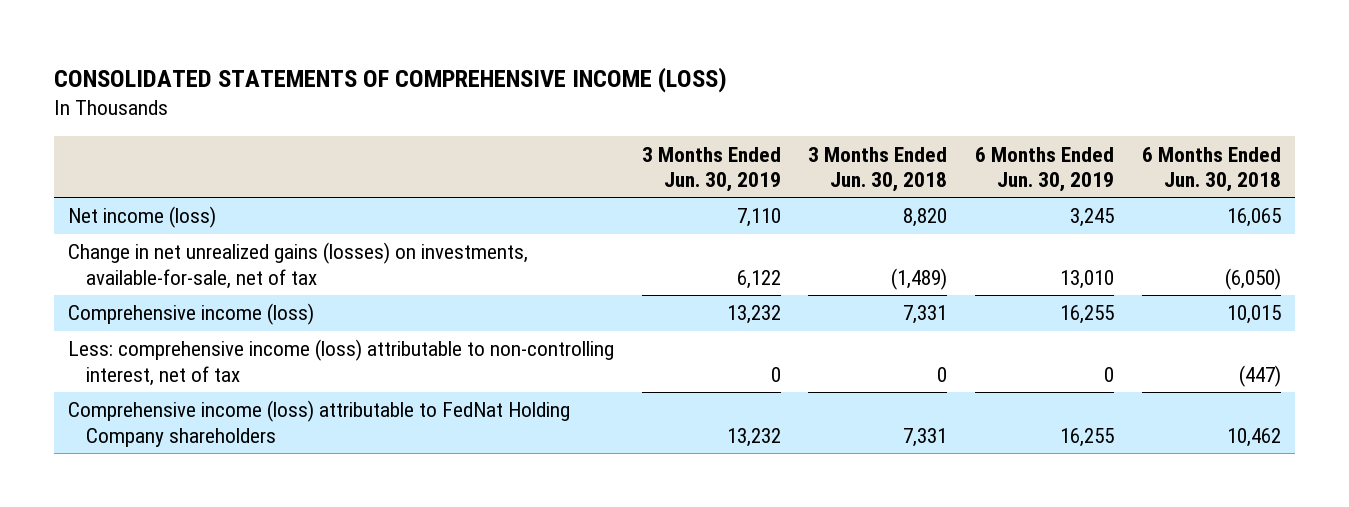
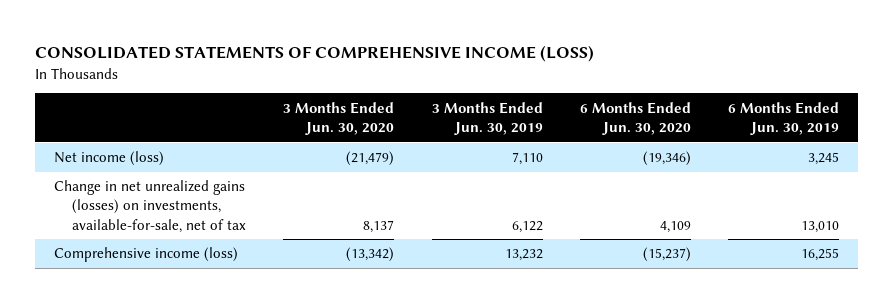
- | 3 Months Ended Jun. 30, 2019 | 3 Months Ended Jun. 30, 2018 | 6 Months Ended Jun. 30, 2019 | 6 Months Ended Jun. 30, 2018
+ | 3 Months Ended Jun. 30, 2020 | 3 Months Ended Jun. 30, 2019 | 6 Months Ended Jun. 30, 2020 | 6 Months Ended Jun. 30, 2019
- Less: comprehensive income (loss) attributable to non-controlling interest, net of tax | 0 | 0 | 0 | (447)
- Comprehensive income (loss) attributable to FedNat Holding Company shareholders | 13,232 | 7,331 | 16,255 | 10,462

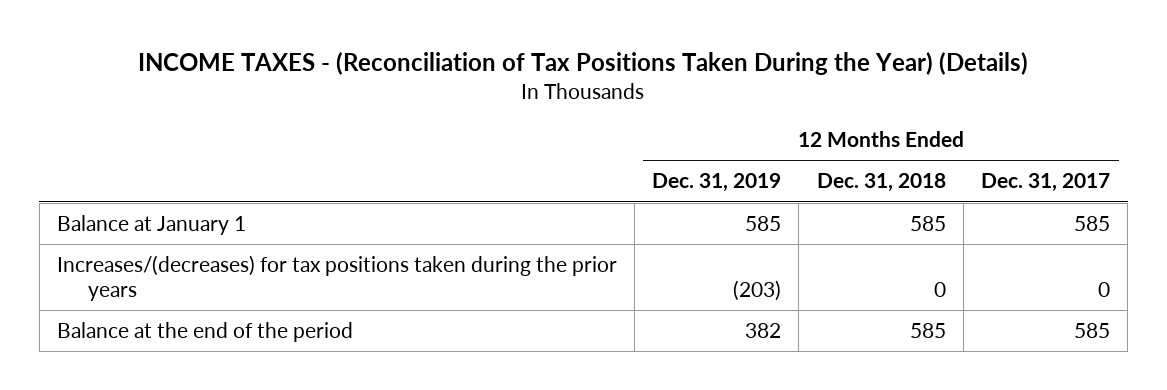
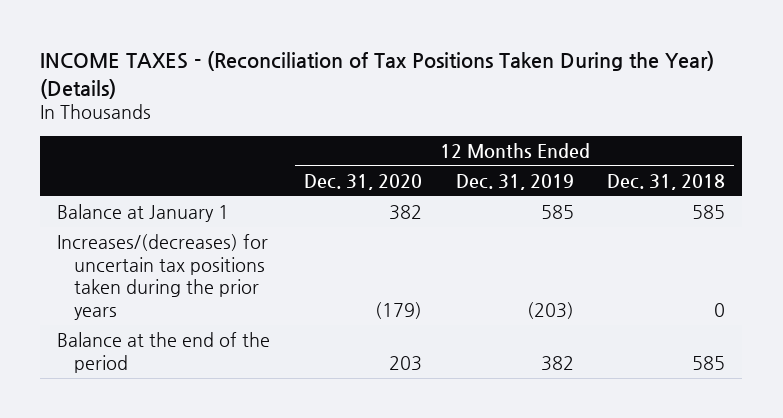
- | 12 Months Ended Dec. 31, 2019 | 12 Months Ended Dec. 31, 2018 | 12 Months Ended Dec. 31, 2017
+ | 12 Months Ended Dec. 31, 2020 | 12 Months Ended Dec. 31, 2019 | 12 Months Ended Dec. 31, 2018
- Increases/(decreases) for tax positions taken during the prior years | (203) | 0 | 0
+ Increases/(decreases) for uncertain tax positions taken during the prior years | (179) | (203) | 0

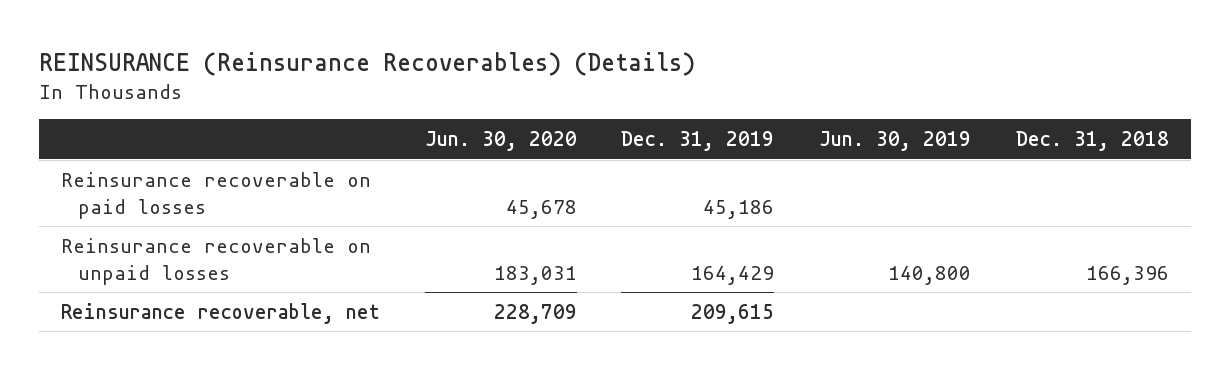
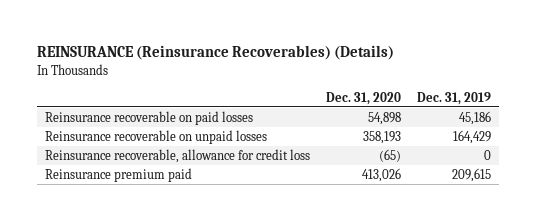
- | Jun. 30, 2020 | Dec. 31, 2019 | Jun. 30, 2019 | Dec. 31, 2018
+ | Dec. 31, 2020 | Dec. 31, 2019
- Reinsurance recoverable, net | 228,709 | 209,615 | |
+ Reinsurance recoverable, allowance for credit loss | (65) | 0
+ Reinsurance premium paid | 413,026 | 209,615

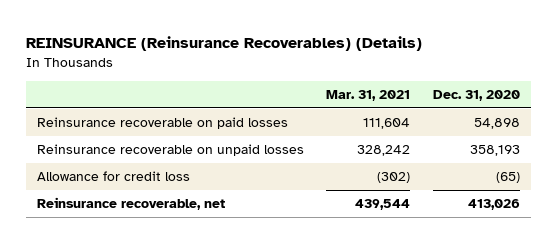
- | Dec. 31, 2020 | Dec. 31, 2019
+ | Mar. 31, 2021 | Dec. 31, 2020
- Reinsurance recoverable, allowance for credit loss | (65) | 0
- Reinsurance premium paid | 413,026 | 209,615
+ Allowance for credit loss | (302) | (65)
+ Reinsurance recoverable, net | 439,544 | 413,026

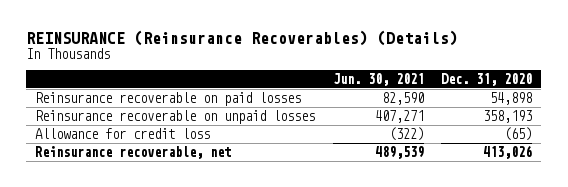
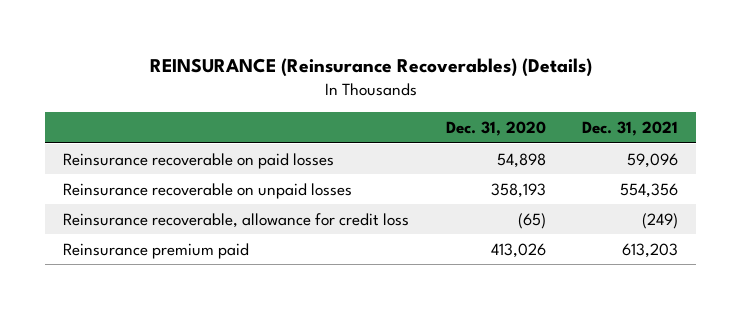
- | Jun. 30, 2021 | Dec. 31, 2020
+ | Dec. 31, 2020 | Dec. 31, 2021
- Allowance for credit loss | (322) | (65)
- Reinsurance recoverable, net | 489,539 | 413,026
+ Reinsurance recoverable, allowance for credit loss | (65) | (249)
+ Reinsurance premium paid | 413,026 | 613,203

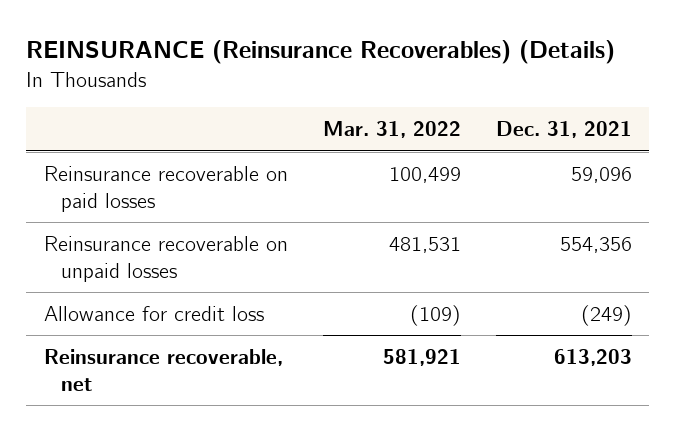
- | Dec. 31, 2020 | Dec. 31, 2021
+ | Mar. 31, 2022 | Dec. 31, 2021
- Reinsurance recoverable, allowance for credit loss | (65) | (249)
- Reinsurance premium paid | 413,026 | 613,203
+ Allowance for credit loss | (109) | (249)
+ Reinsurance recoverable, net | 581,921 | 613,203

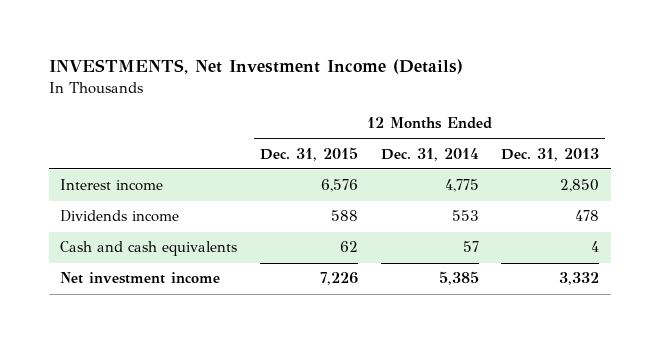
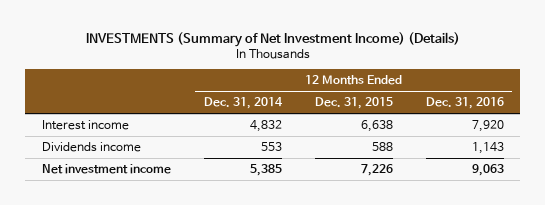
- INVESTMENTS, Net Investment Income (Details)
+ INVESTMENTS (Summary of Net Investment Income) (Details)
- | 12 Months Ended Dec. 31, 2015 | 12 Months Ended Dec. 31, 2014 | 12 Months Ended Dec. 31, 2013
+ | 12 Months Ended Dec. 31, 2014 | 12 Months Ended Dec. 31, 2015 | 12 Months Ended Dec. 31, 2016
- Interest income | 6,576 | 4,775 | 2,850
+ Interest income | 4,832 | 6,638 | 7,920
- Cash and cash equivalents | 62 | 57 | 4

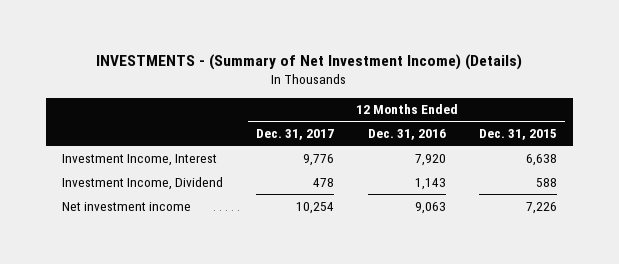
- INVESTMENTS (Summary of Net Investment Income) (Details)
+ INVESTMENTS - (Summary of Net Investment Income) (Details)
- | 12 Months Ended Dec. 31, 2014 | 12 Months Ended Dec. 31, 2015 | 12 Months Ended Dec. 31, 2016
+ | 12 Months Ended Dec. 31, 2017 | 12 Months Ended Dec. 31, 2016 | 12 Months Ended Dec. 31, 2015
- Interest income | 4,832 | 6,638 | 7,920
- Dividends income | 553 | 588 | 1,143
+ Investment Income, Interest | 9,776 | 7,920 | 6,638
+ Investment Income, Dividend | 478 | 1,143 | 588

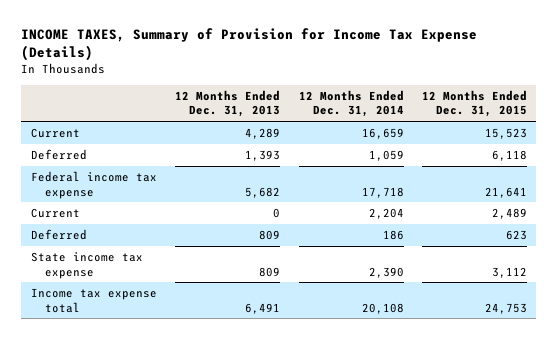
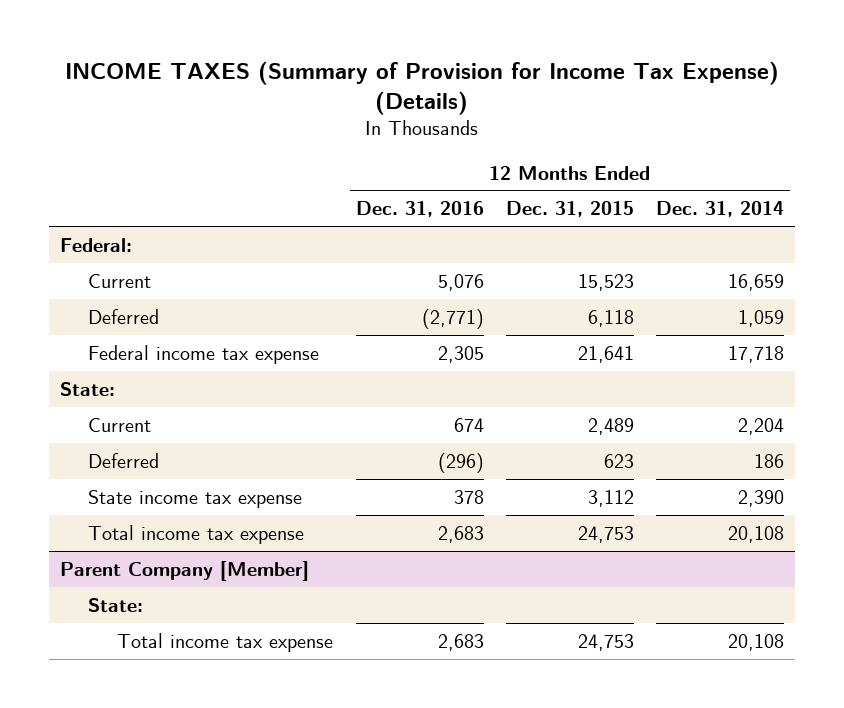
- INCOME TAXES, Summary of Provision for Income Tax Expense (Details)
+ INCOME TAXES (Summary of Provision for Income Tax Expense) (Details)
- | 12 Months Ended Dec. 31, 2013 | 12 Months Ended Dec. 31, 2014 | 12 Months Ended Dec. 31, 2015
+ | 12 Months Ended Dec. 31, 2016 | 12 Months Ended Dec. 31, 2015 | 12 Months Ended Dec. 31, 2014
+ Federal:
+ State:
- Income tax expense total | 6,491 | 20,108 | 24,753
+ Total income tax expense | 2,683 | 24,753 | 20,108
+ Parent Company [Member]
+ State:
+ Total income tax expense | 2,683 | 24,753 | 20,108

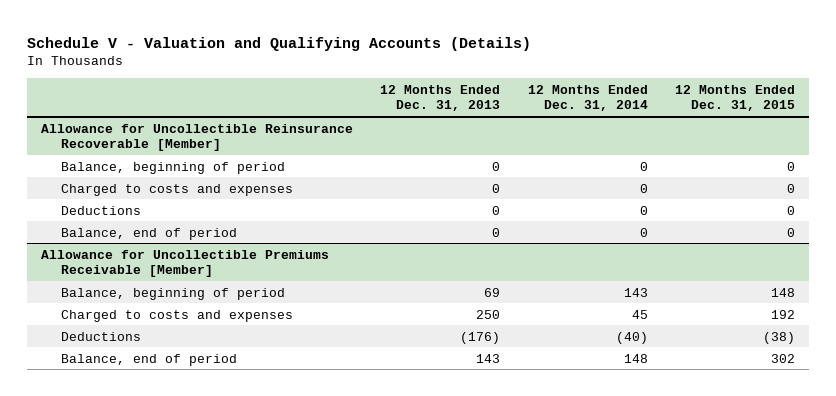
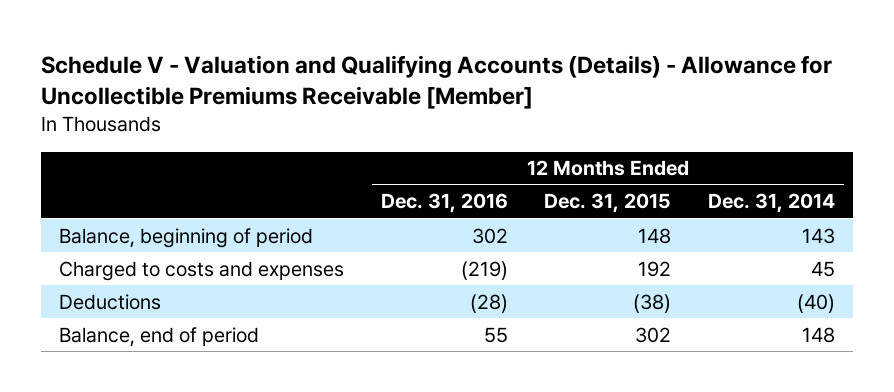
- Schedule V - Valuation and Qualifying Accounts (Details)
+ Schedule V - Valuation and Qualifying Accounts (Details) - Allowance for Uncollectible Premiums Receivable [Member]
- | 12 Months Ended Dec. 31, 2013 | 12 Months Ended Dec. 31, 2014 | 12 Months Ended Dec. 31, 2015
+ | 12 Months Ended Dec. 31, 2016 | 12 Months Ended Dec. 31, 2015 | 12 Months Ended Dec. 31, 2014
- Allowance for Uncollectible Reinsurance Recoverable [Member]
- Balance, beginning of period | 0 | 0 | 0
- Charged to costs and expenses | 0 | 0 | 0
- Deductions | 0 | 0 | 0
- Balance, end of period | 0 | 0 | 0
- Allowance for Uncollectible Premiums Receivable [Member]

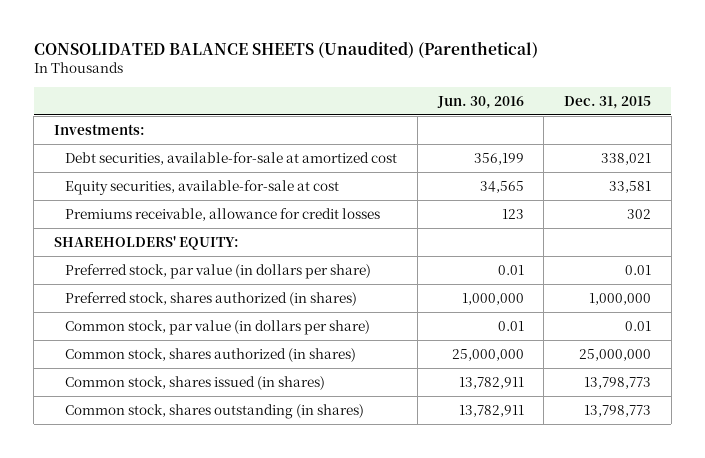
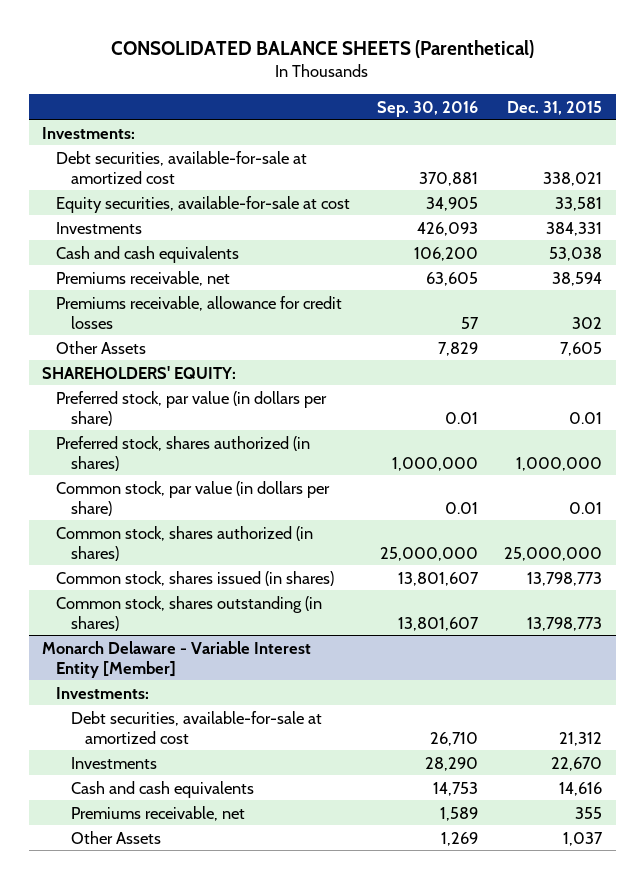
- CONSOLIDATED BALANCE SHEETS (Unaudited) (Parenthetical)
+ CONSOLIDATED BALANCE SHEETS (Parenthetical)
- | Jun. 30, 2016 | Dec. 31, 2015
+ | Sep. 30, 2016 | Dec. 31, 2015
+ Investments | 426,093 | 384,331
+ Cash and cash equivalents | 106,200 | 53,038
+ Premiums receivable, net | 63,605 | 38,594
+ Other Assets | 7,829 | 7,605
+ Monarch Delaware - Variable Interest Entity [Member]
+ Investments:
+ Debt securities, available-for-sale at amortized cost | 26,710 | 21,312
+ Investments | 28,290 | 22,670
+ Cash and cash equivalents | 14,753 | 14,616
+ Premiums receivable, net | 1,589 | 355
+ Other Assets | 1,269 | 1,037

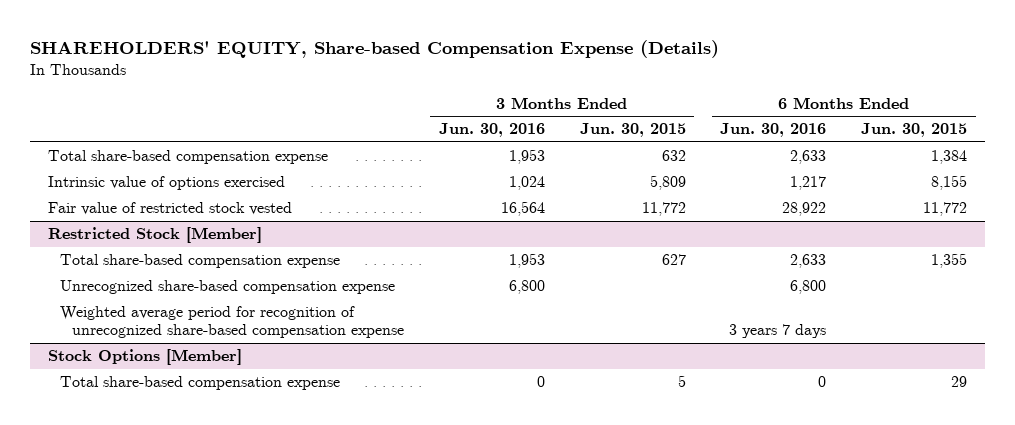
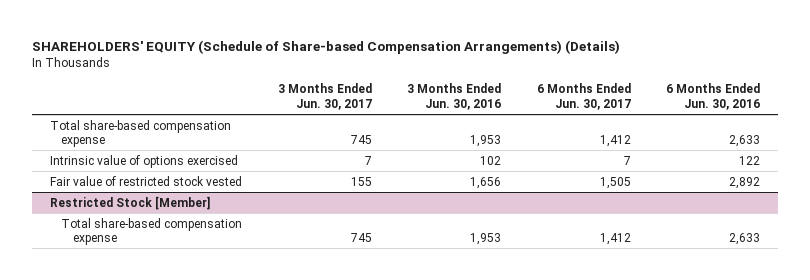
- SHAREHOLDERS' EQUITY, Share-based Compensation Expense (Details)
+ SHAREHOLDERS' EQUITY (Schedule of Share-based Compensation Arrangements) (Details)
- | 3 Months Ended Jun. 30, 2016 | 3 Months Ended Jun. 30, 2015 | 6 Months Ended Jun. 30, 2016 | 6 Months Ended Jun. 30, 2015
+ | 3 Months Ended Jun. 30, 2017 | 3 Months Ended Jun. 30, 2016 | 6 Months Ended Jun. 30, 2017 | 6 Months Ended Jun. 30, 2016
- Intrinsic value of options exercised | 1,024 | 5,809 | 1,217 | 8,155
- Fair value of restricted stock vested | 16,564 | 11,772 | 28,922 | 11,772
+ Intrinsic value of options exercised | 7 | 102 | 7 | 122
+ Fair value of restricted stock vested | 155 | 1,656 | 1,505 | 2,892
@ Restricted Stock [Member]
- Unrecognized share-based compensation expense | 6,800 | | 6,800 |
- Weighted average period for recognition of unrecognized share-based compensation expense | | | 3 years 7 days |
- Stock Options [Member]
- Total share-based compensation expense | 0 | 5 | 0 | 29

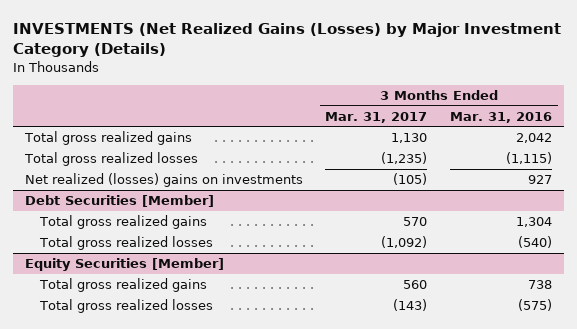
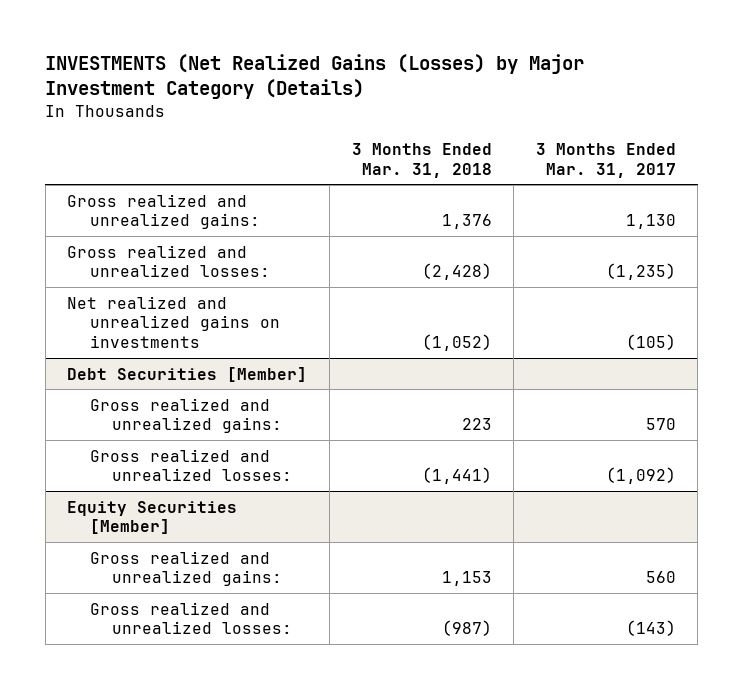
- | 3 Months Ended Mar. 31, 2017 | 3 Months Ended Mar. 31, 2016
+ | 3 Months Ended Mar. 31, 2018 | 3 Months Ended Mar. 31, 2017
- Total gross realized gains | 1,130 | 2,042
- Total gross realized losses | (1,235) | (1,115)
- Net realized (losses) gains on investments | (105) | 927
+ Gross realized and unrealized gains: | 1,376 | 1,130
+ Gross realized and unrealized losses: | (2,428) | (1,235)
+ Net realized and unrealized gains on investments | (1,052) | (105)
@ Debt Securities [Member]
- Total gross realized gains | 570 | 1,304
- Total gross realized losses | (1,092) | (540)
+ Gross realized and unrealized gains: | 223 | 570
+ Gross realized and unrealized losses: | (1,441) | (1,092)
@ Equity Securities [Member]
- Total gross realized gains | 560 | 738
- Total gross realized losses | (143) | (575)
+ Gross realized and unrealized gains: | 1,153 | 560
+ Gross realized and unrealized losses: | (987) | (143)

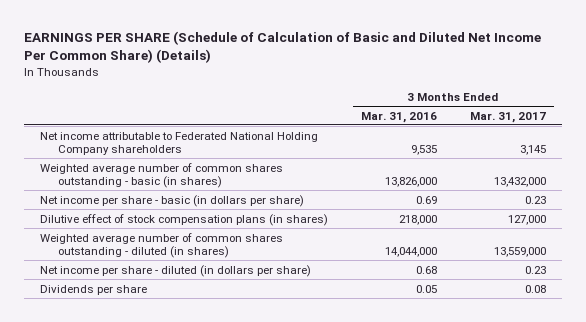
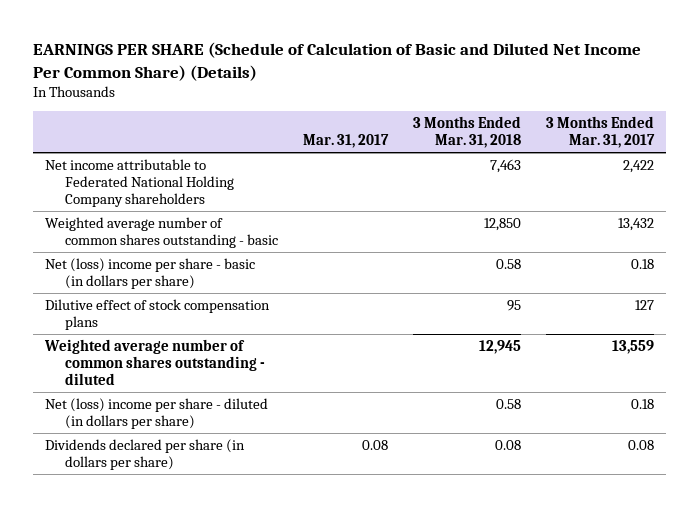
- | 3 Months Ended Mar. 31, 2016 | 3 Months Ended Mar. 31, 2017
+ | Mar. 31, 2017 | 3 Months Ended Mar. 31, 2018 | 3 Months Ended Mar. 31, 2017
- Net income attributable to Federated National Holding Company shareholders | 9,535 | 3,145
- Weighted average number of common shares outstanding - basic (in shares) | 13,826,000 | 13,432,000
- Net income per share - basic (in dollars per share) | 0.69 | 0.23
- Dilutive effect of stock compensation plans (in shares) | 218,000 | 127,000
- Weighted average number of common shares outstanding - diluted (in shares) | 14,044,000 | 13,559,000
- Net income per share - diluted (in dollars per share) | 0.68 | 0.23
- Dividends per share | 0.05 | 0.08
+ Net income attributable to Federated National Holding Company shareholders | | 7,463 | 2,422
+ Weighted average number of common shares outstanding - basic | | 12,850 | 13,432
+ Net (loss) income per share - basic (in dollars per share) | | 0.58 | 0.18
+ Dilutive effect of stock compensation plans | | 95 | 127
+ Weighted average number of common shares outstanding - diluted | | 12,945 | 13,559
+ Net (loss) income per share - diluted (in dollars per share) | | 0.58 | 0.18
+ Dividends declared per share (in dollars per share) | 0.08 | 0.08 | 0.08

